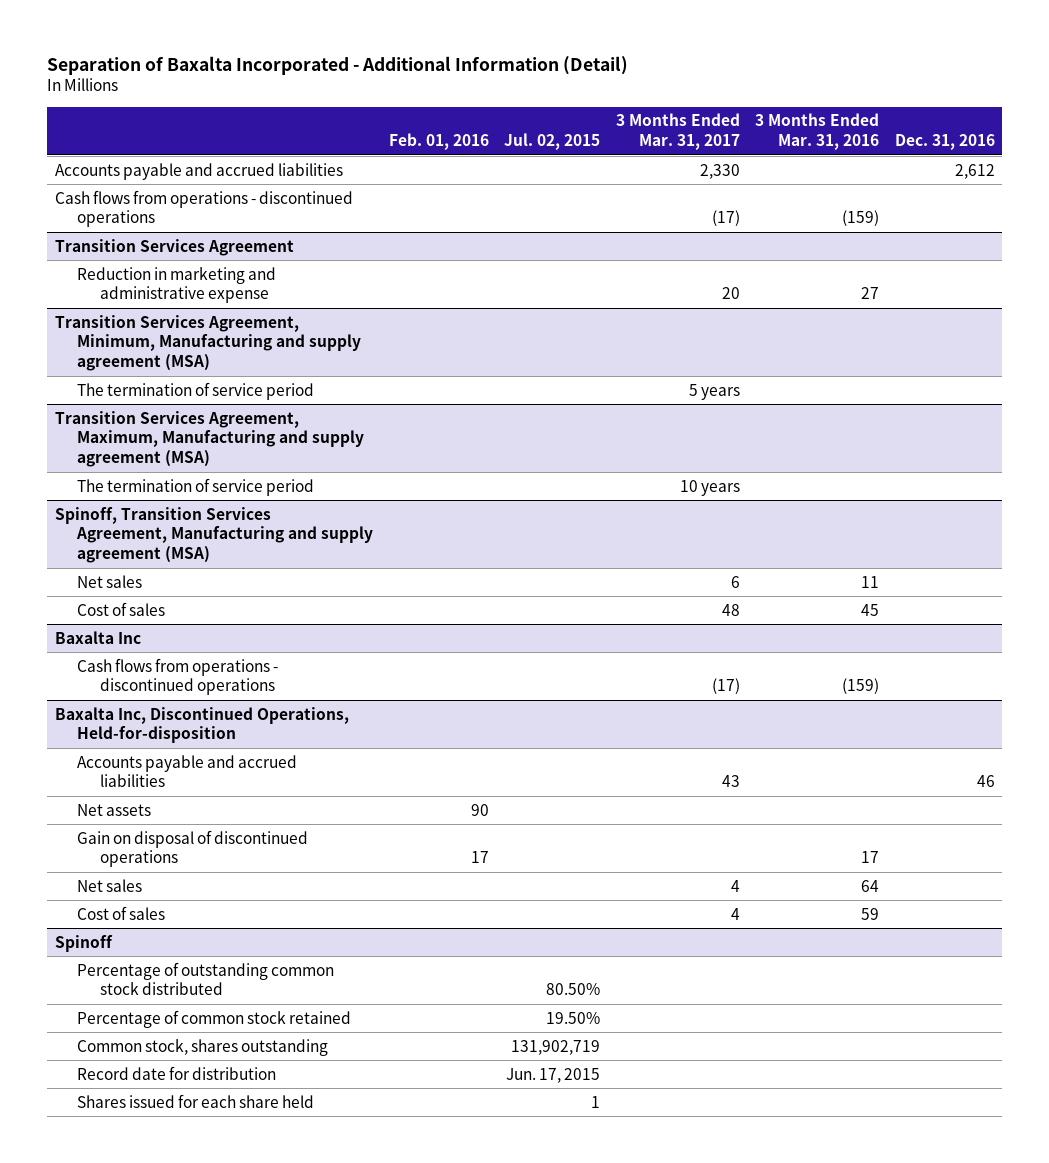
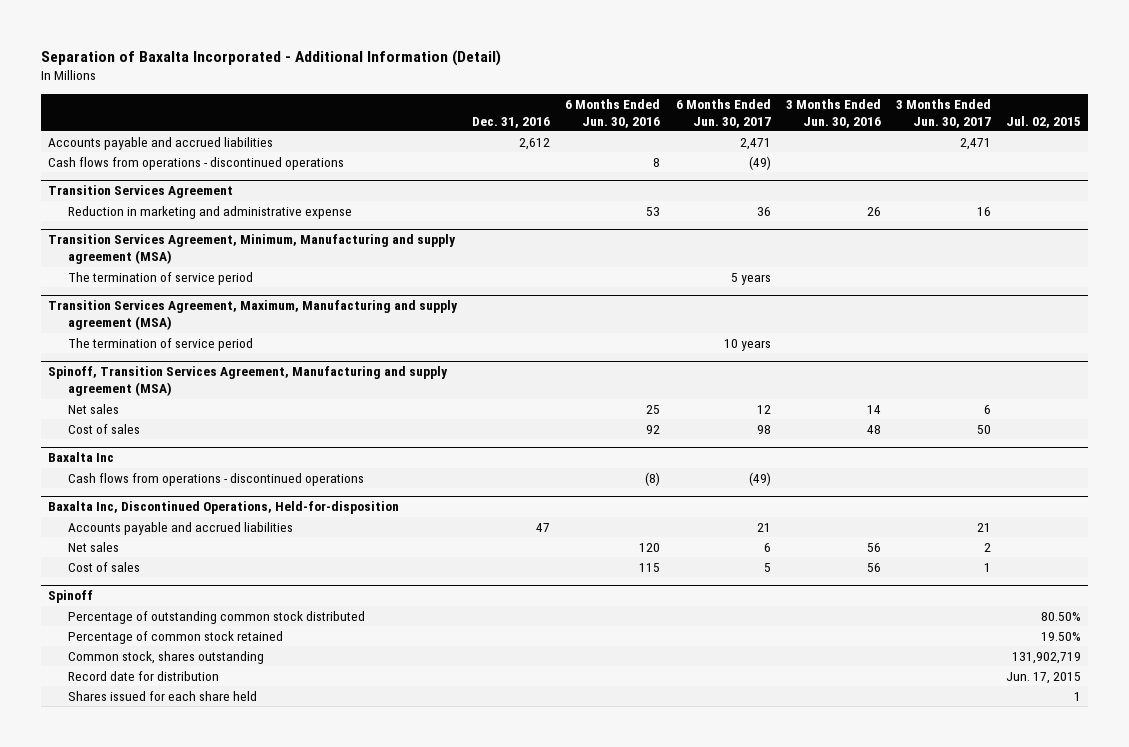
- | Feb. 01, 2016 | Jul. 02, 2015 | 3 Months Ended Mar. 31, 2017 | 3 Months Ended Mar. 31, 2016 | Dec. 31, 2016
+ | Dec. 31, 2016 | 6 Months Ended Jun. 30, 2016 | 6 Months Ended Jun. 30, 2017 | 3 Months Ended Jun. 30, 2016 | 3 Months Ended Jun. 30, 2017 | Jul. 02, 2015
@ Baxalta Inc, Discontinued Operations, Held-for-disposition
- Accounts payable and accrued liabilities | | | 43 | | 46
- Net assets | 90 | | | |
- Gain on disposal of discontinued operations | 17 | | | 17 |
+ Accounts payable and accrued liabilities | 47 | | 21 | | 21 |

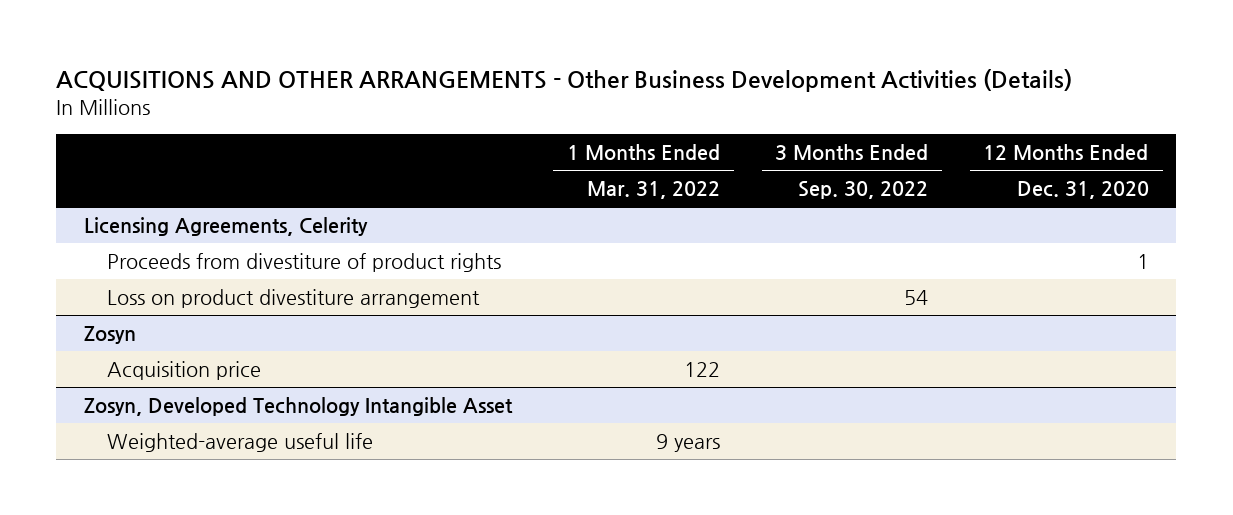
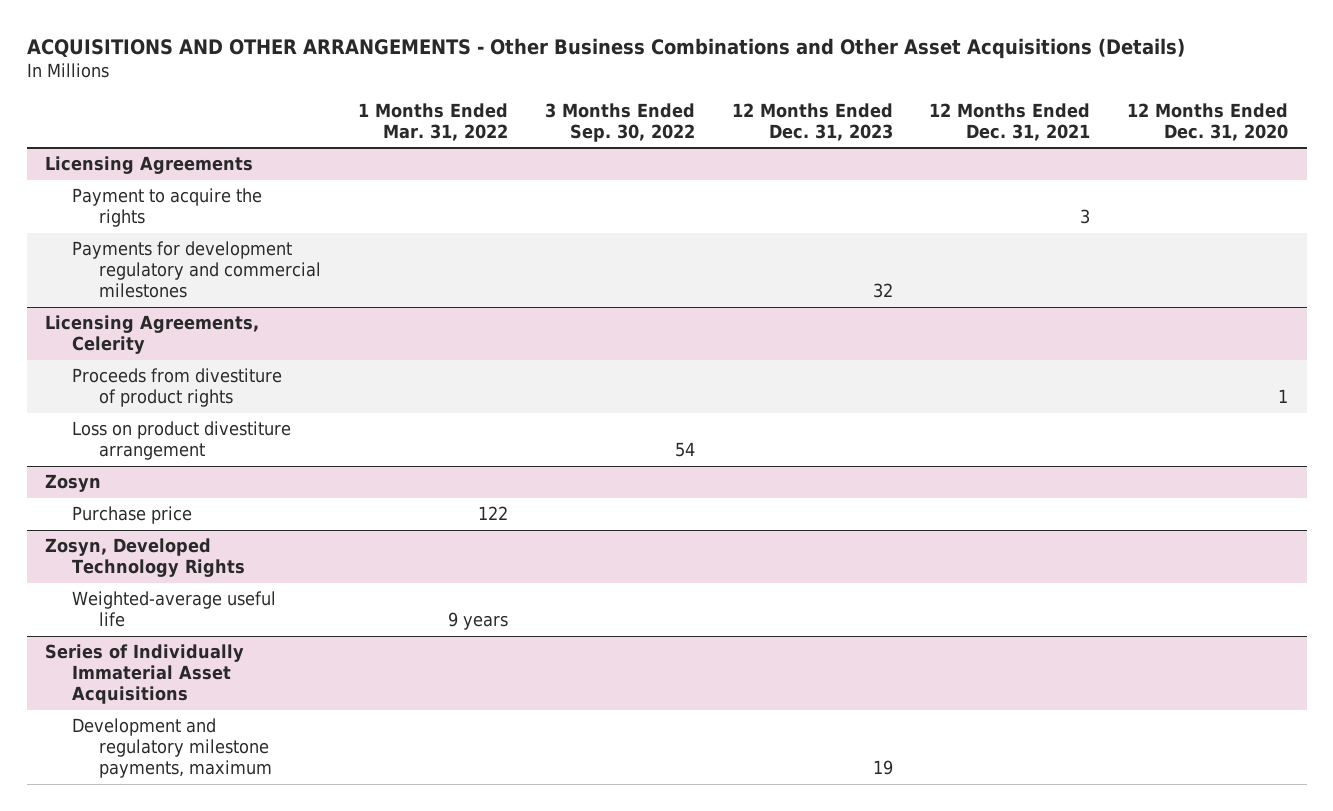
- ACQUISITIONS AND OTHER ARRANGEMENTS - Other Business Development Activities (Details)
+ ACQUISITIONS AND OTHER ARRANGEMENTS - Other Business Combinations and Other Asset Acquisitions (Details)
- | 1 Months Ended Mar. 31, 2022 | 3 Months Ended Sep. 30, 2022 | 12 Months Ended Dec. 31, 2020
+ | 1 Months Ended Mar. 31, 2022 | 3 Months Ended Sep. 30, 2022 | 12 Months Ended Dec. 31, 2023 | 12 Months Ended Dec. 31, 2021 | 12 Months Ended Dec. 31, 2020
+ Licensing Agreements
+ Payment to acquire the rights | | | | 3 |
+ Payments for development regulatory and commercial milestones | | | 32 | |
@ Zosyn
- Acquisition price | 122 | |
- Zosyn, Developed Technology Intangible Asset
@ Zosyn
+ Purchase price | 122 | | | |
+ Zosyn, Developed Technology Rights
+ Series of Individually Immaterial Asset Acquisitions
+ Development and regulatory milestone payments, maximum | | | 19 | |

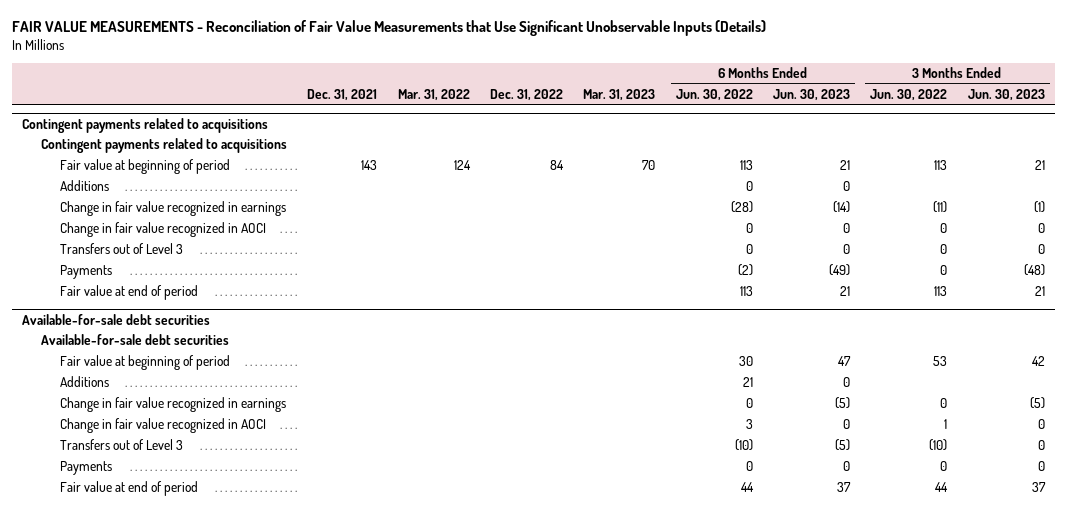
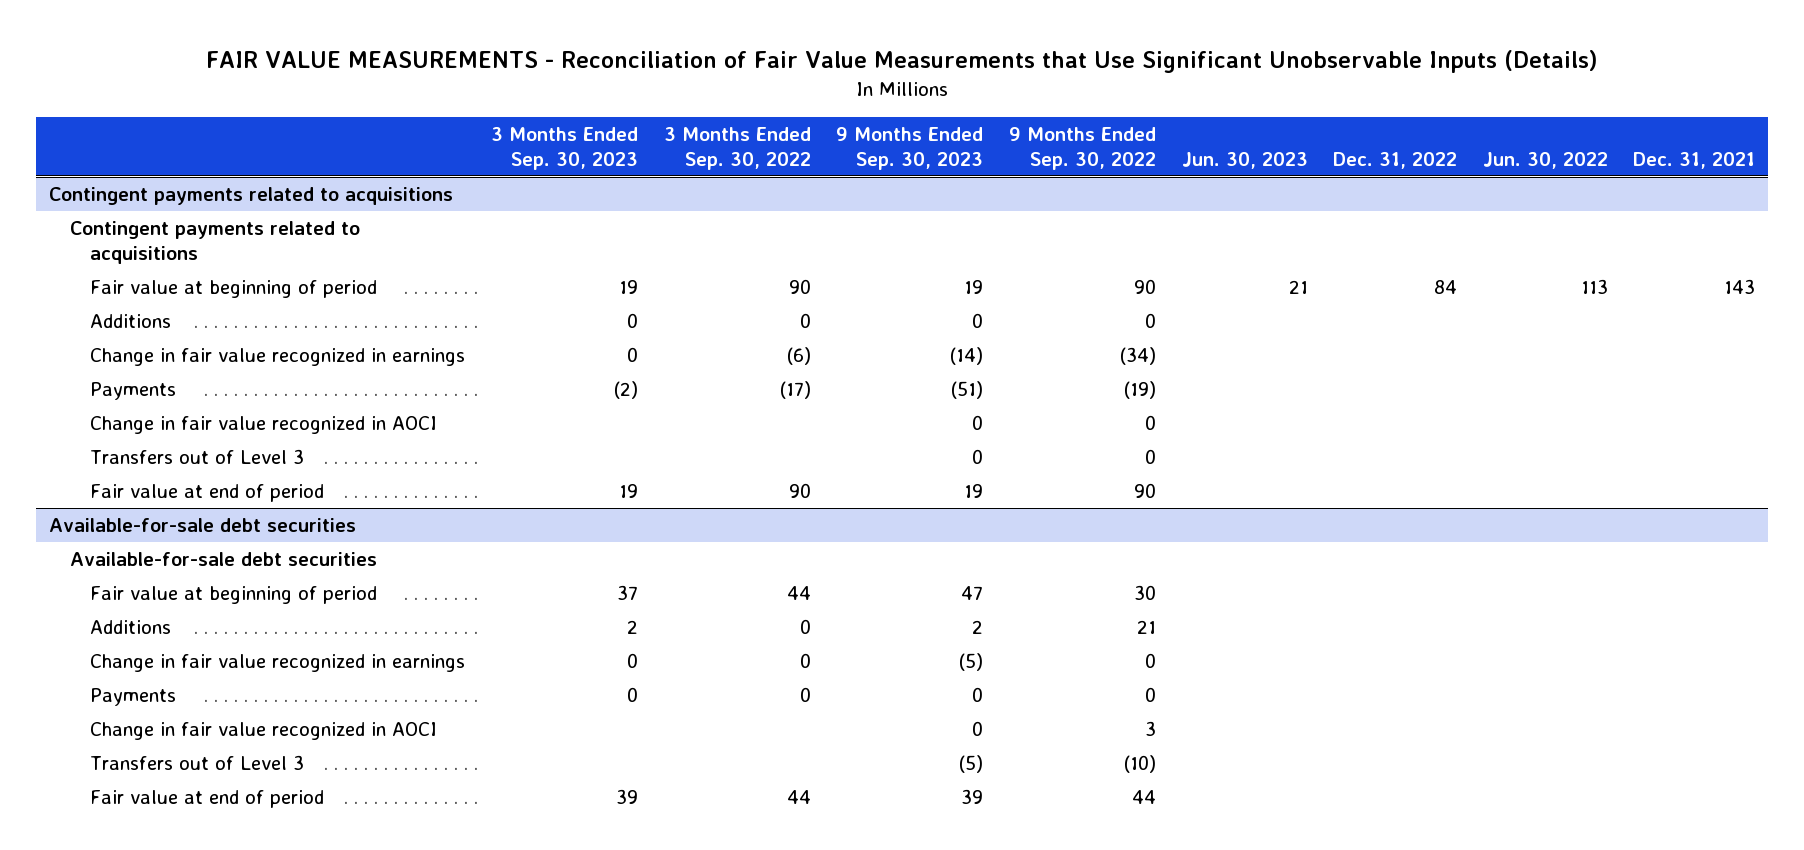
- | Dec. 31, 2021 | Mar. 31, 2022 | Dec. 31, 2022 | Mar. 31, 2023 | 6 Months Ended Jun. 30, 2022 | 6 Months Ended Jun. 30, 2023 | 3 Months Ended Jun. 30, 2022 | 3 Months Ended Jun. 30, 2023
+ | 3 Months Ended Sep. 30, 2023 | 3 Months Ended Sep. 30, 2022 | 9 Months Ended Sep. 30, 2023 | 9 Months Ended Sep. 30, 2022 | Jun. 30, 2023 | Dec. 31, 2022 | Jun. 30, 2022 | Dec. 31, 2021
@ Contingent payments related to acquisitions
moved up: Payments | (2) | (17) | (51) | (19) | | | |
@ Available-for-sale debt securities
moved up: Payments | 0 | 0 | 0 | 0 | | | |

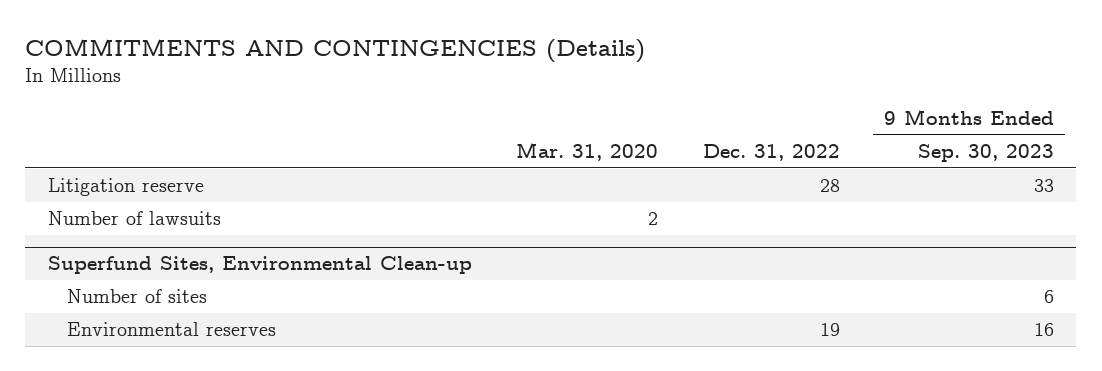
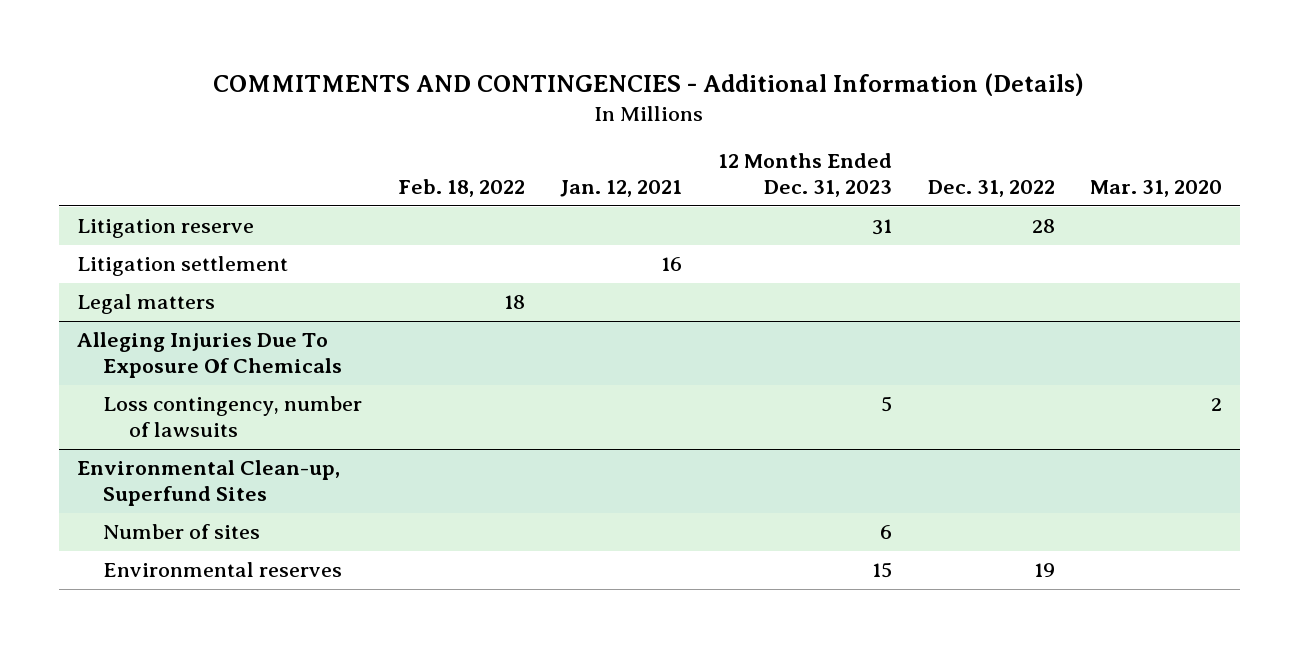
- COMMITMENTS AND CONTINGENCIES (Details)
+ COMMITMENTS AND CONTINGENCIES - Additional Information (Details)
- | Mar. 31, 2020 | Dec. 31, 2022 | 9 Months Ended Sep. 30, 2023
+ | Feb. 18, 2022 | Jan. 12, 2021 | 12 Months Ended Dec. 31, 2023 | Dec. 31, 2022 | Mar. 31, 2020
- Number of lawsuits | 2 | |
- Superfund Sites, Environmental Clean-up
+ Litigation settlement | | 16 | | |
+ Legal matters | 18 | | | |
+ Alleging Injuries Due To Exposure Of Chemicals
+ Loss contingency, number of lawsuits | | | 5 | | 2
+ Environmental Clean-up, Superfund Sites

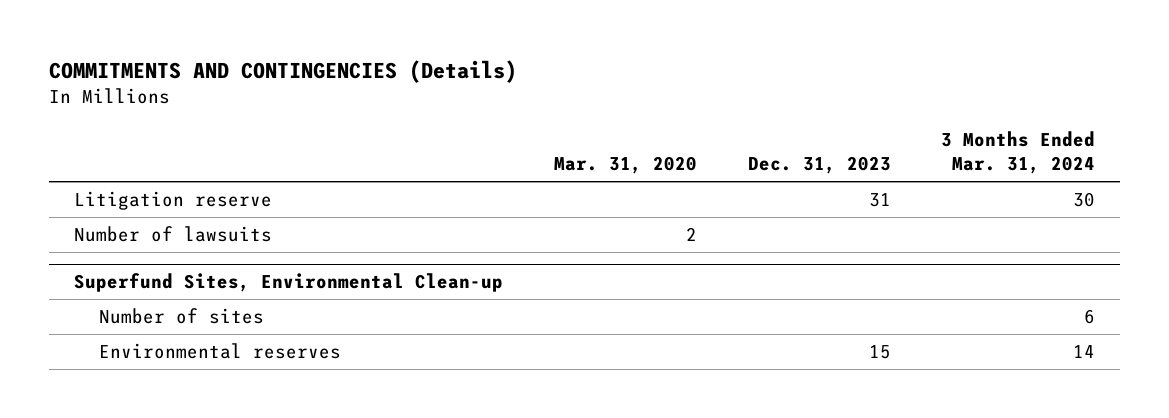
- COMMITMENTS AND CONTINGENCIES - Additional Information (Details)
+ COMMITMENTS AND CONTINGENCIES (Details)
- | Feb. 18, 2022 | Jan. 12, 2021 | 12 Months Ended Dec. 31, 2023 | Dec. 31, 2022 | Mar. 31, 2020
+ | Mar. 31, 2020 | Dec. 31, 2023 | 3 Months Ended Mar. 31, 2024
- Litigation settlement | | 16 | | |
- Legal matters | 18 | | | |
- Alleging Injuries Due To Exposure Of Chemicals
- Loss contingency, number of lawsuits | | | 5 | | 2
- Environmental Clean-up, Superfund Sites
+ Number of lawsuits | 2 | |
+ Superfund Sites, Environmental Clean-up

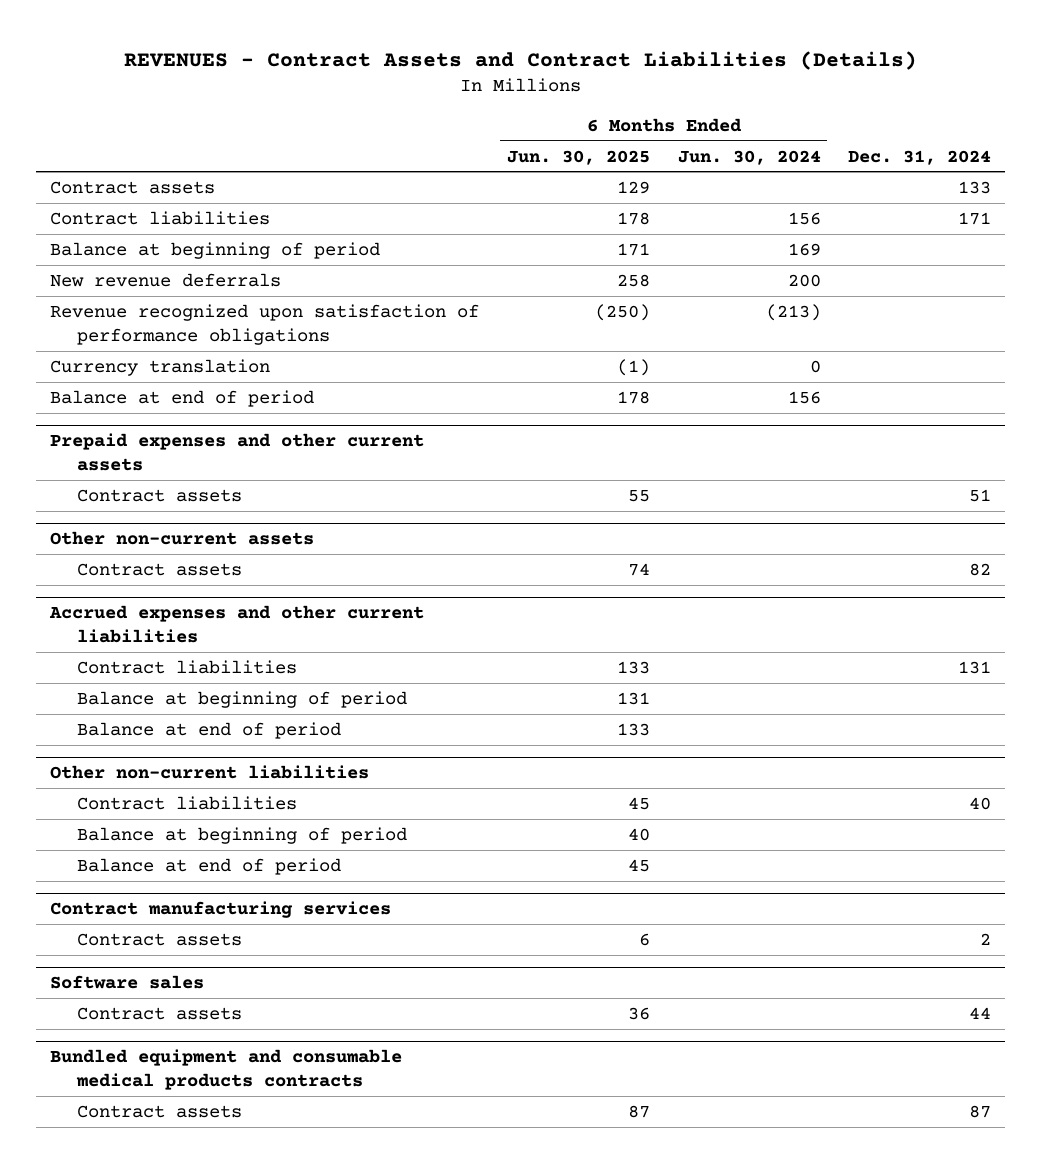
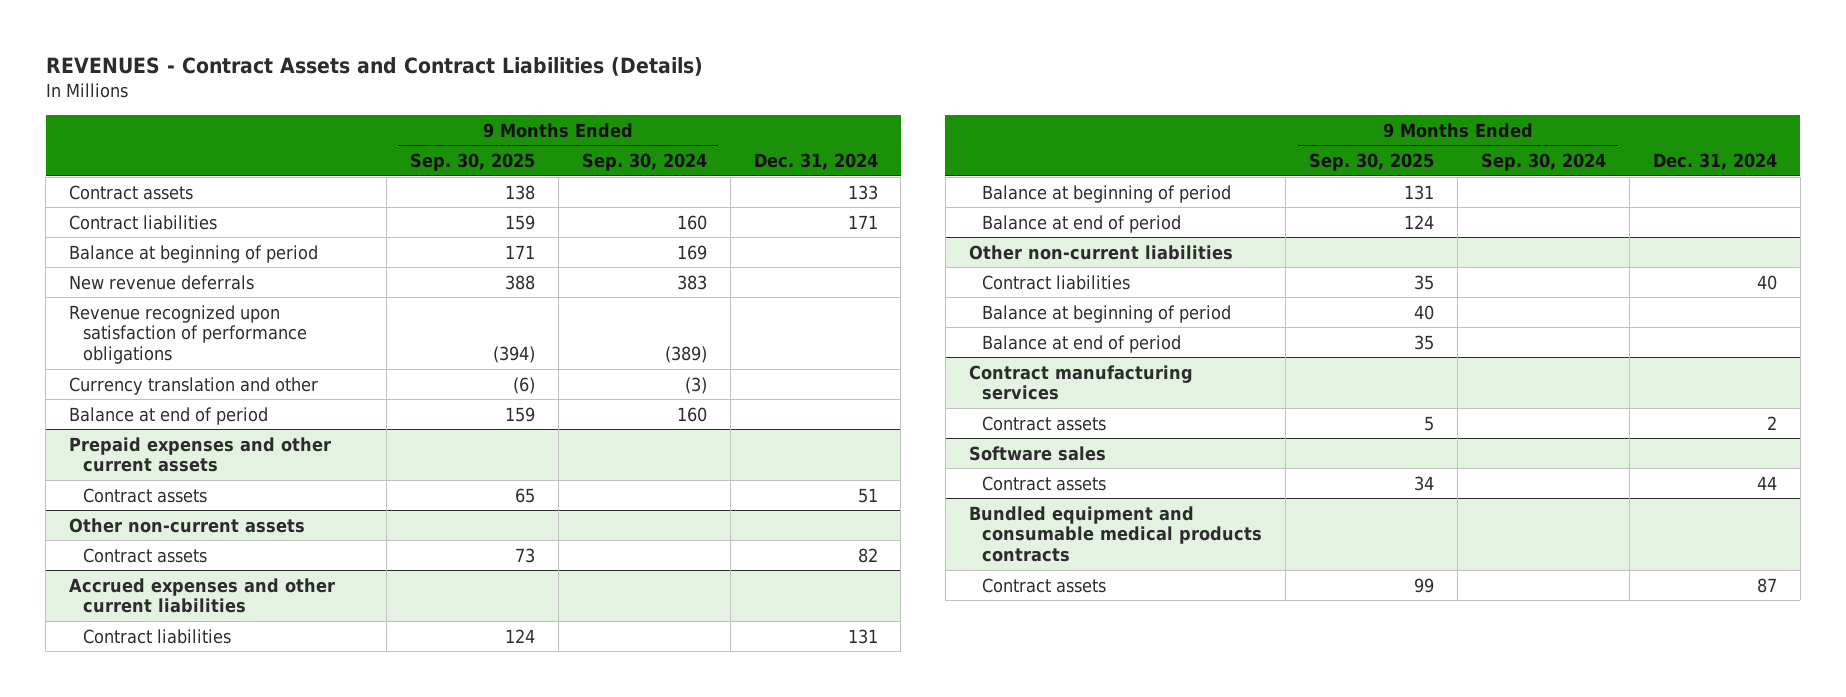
- | 6 Months Ended Jun. 30, 2025 | 6 Months Ended Jun. 30, 2024 | Dec. 31, 2024
+ | 9 Months Ended Sep. 30, 2025 | 9 Months Ended Sep. 30, 2024 | Dec. 31, 2024
- Currency translation | (1) | 0 |
+ Currency translation and other | (6) | (3) |

